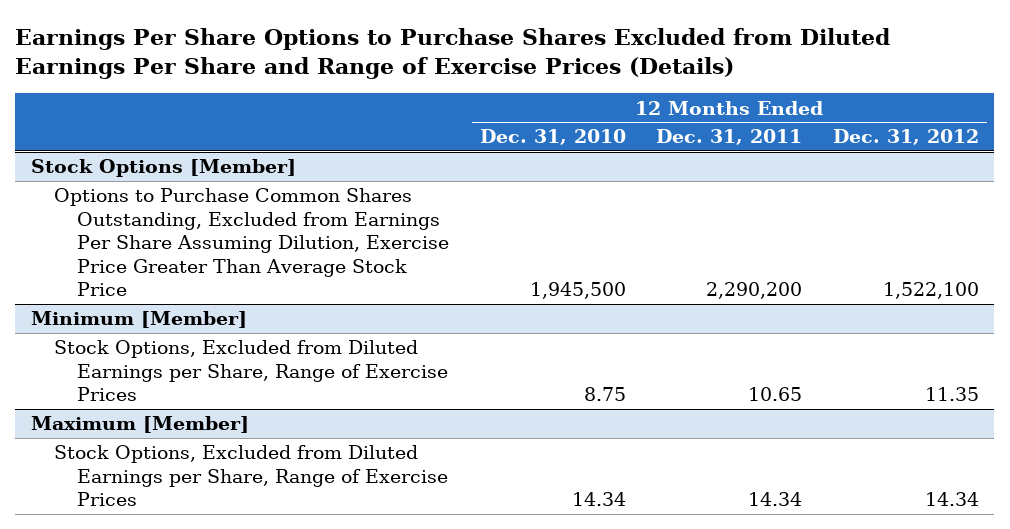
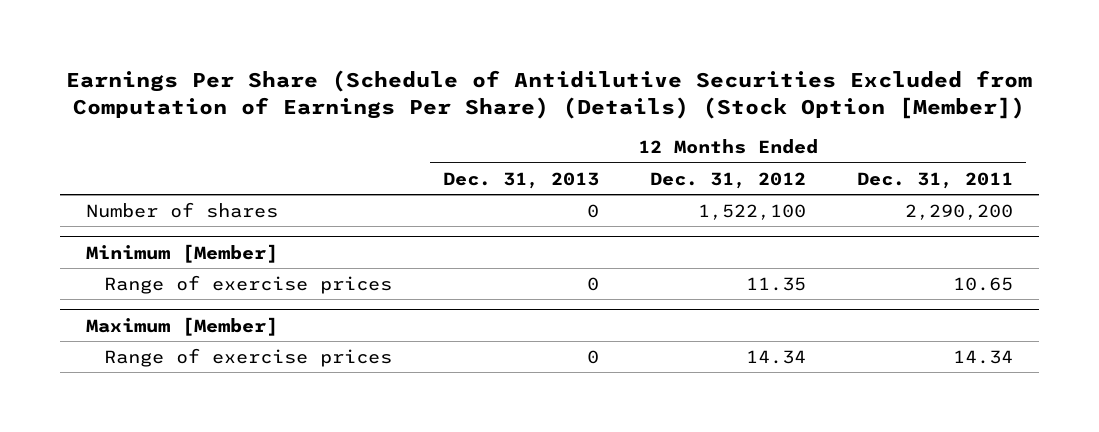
- Earnings Per Share Options to Purchase Shares Excluded from Diluted Earnings Per Share and Range of Exercise Prices (Details)
+ Earnings Per Share (Schedule of Antidilutive Securities Excluded from Computation of Earnings Per Share) (Details) (Stock Option [Member])
- | 12 Months Ended Dec. 31, 2010 | 12 Months Ended Dec. 31, 2011 | 12 Months Ended Dec. 31, 2012
+ | 12 Months Ended Dec. 31, 2013 | 12 Months Ended Dec. 31, 2012 | 12 Months Ended Dec. 31, 2011
- Stock Options [Member]
- Options to Purchase Common Shares Outstanding, Excluded from Earnings Per Share Assuming Dilution, Exercise Price Greater Than Average Stock Price | 1,945,500 | 2,290,200 | 1,522,100
+ Number of shares | 0 | 1,522,100 | 2,290,200
@ Minimum [Member]
- Stock Options, Excluded from Diluted Earnings per Share, Range of Exercise Prices | 8.75 | 10.65 | 11.35
+ Range of exercise prices | 0 | 11.35 | 10.65
@ Maximum [Member]
- Stock Options, Excluded from Diluted Earnings per Share, Range of Exercise Prices | 14.34 | 14.34 | 14.34
+ Range of exercise prices | 0 | 14.34 | 14.34

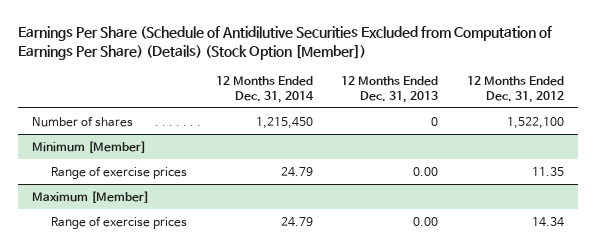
- | 12 Months Ended Dec. 31, 2013 | 12 Months Ended Dec. 31, 2012 | 12 Months Ended Dec. 31, 2011
+ | 12 Months Ended Dec. 31, 2014 | 12 Months Ended Dec. 31, 2013 | 12 Months Ended Dec. 31, 2012
@ Minimum [Member]
- Range of exercise prices | 0 | 11.35 | 10.65
+ Range of exercise prices | 24.79 | 0.00 | 11.35
@ Maximum [Member]
- Range of exercise prices | 0 | 14.34 | 14.34
+ Range of exercise prices | 24.79 | 0.00 | 14.34

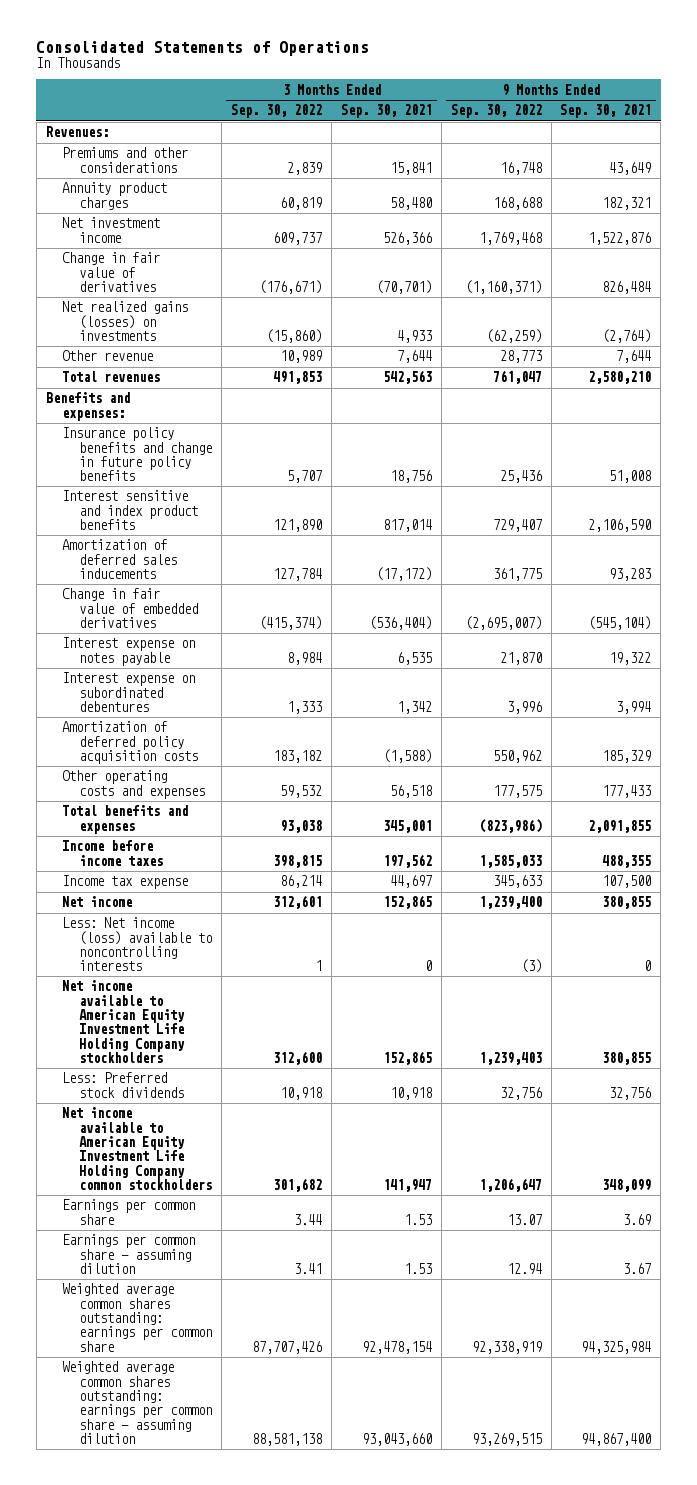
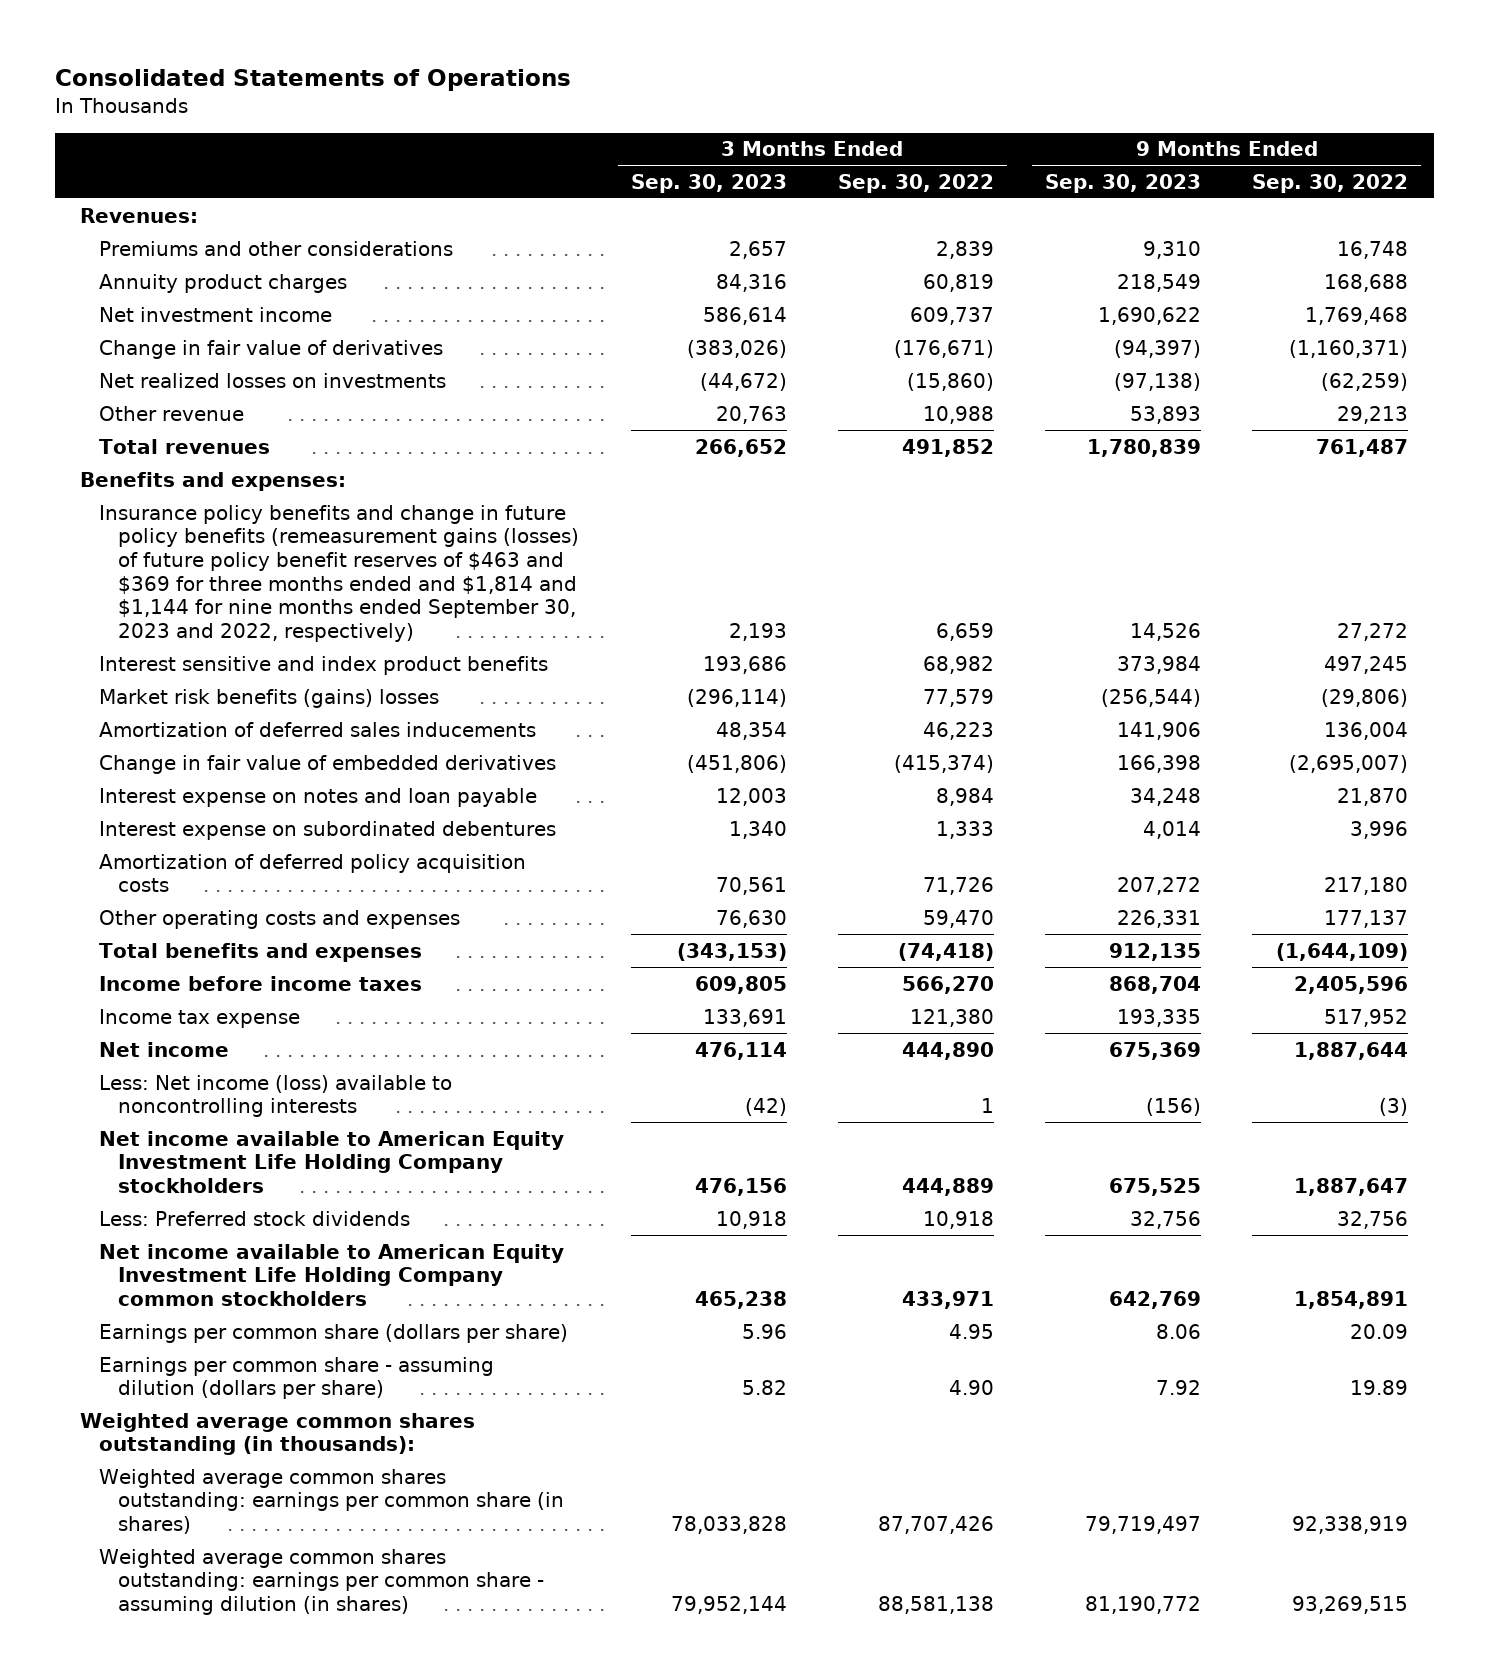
- | 3 Months Ended Sep. 30, 2022 | 3 Months Ended Sep. 30, 2021 | 9 Months Ended Sep. 30, 2022 | 9 Months Ended Sep. 30, 2021
+ | 3 Months Ended Sep. 30, 2023 | 3 Months Ended Sep. 30, 2022 | 9 Months Ended Sep. 30, 2023 | 9 Months Ended Sep. 30, 2022
- Net realized gains (losses) on investments | (15,860) | 4,933 | (62,259) | (2,764)
- Other revenue | 10,989 | 7,644 | 28,773 | 7,644
- Total revenues | 491,853 | 542,563 | 761,047 | 2,580,210
+ Net realized losses on investments | (44,672) | (15,860) | (97,138) | (62,259)
+ Other revenue | 20,763 | 10,988 | 53,893 | 29,213
+ Total revenues | 266,652 | 491,852 | 1,780,839 | 761,487
- Insurance policy benefits and change in future policy benefits | 5,707 | 18,756 | 25,436 | 51,008
- Interest sensitive and index product benefits | 121,890 | 817,014 | 729,407 | 2,106,590
- Amortization of deferred sales inducements | 127,784 | (17,172) | 361,775 | 93,283
+ Insurance policy benefits and change in future policy benefits (remeasurement gains (losses) of future policy benefit reserves of $463 and $369 for three months ended and $1,814 and $1,144 for nine months ended September 30, 2023 and 2022, respectively) | 2,193 | 6,659 | 14,526 | 27,272
+ Interest sensitive and index product benefits | 193,686 | 68,982 | 373,984 | 497,245
+ Market risk benefits (gains) losses | (296,114) | 77,579 | (256,544) | (29,806)
+ Amortization of deferred sales inducements | 48,354 | 46,223 | 141,906 | 136,004
- Interest expense on notes payable | 8,984 | 6,535 | 21,870 | 19,322
+ Interest expense on notes and loan payable | 12,003 | 8,984 | 34,248 | 21,870
- Amortization of deferred policy acquisition costs | 183,182 | (1,588) | 550,962 | 185,329
- Other operating costs and expenses | 59,532 | 56,518 | 177,575 | 177,433
- Total benefits and expenses | 93,038 | 345,001 | (823,986) | 2,091,855
- Income before income taxes | 398,815 | 197,562 | 1,585,033 | 488,355
- Income tax expense | 86,214 | 44,697 | 345,633 | 107,500
- Net income | 312,601 | 152,865 | 1,239,400 | 380,855
+ Amortization of deferred policy acquisition costs | 70,561 | 71,726 | 207,272 | 217,180
+ Other operating costs and expenses | 76,630 | 59,470 | 226,331 | 177,137
+ Total benefits and expenses | (343,153) | (74,418) | 912,135 | (1,644,109)
+ Income before income taxes | 609,805 | 566,270 | 868,704 | 2,405,596
+ Income tax expense | 133,691 | 121,380 | 193,335 | 517,952
+ Net income | 476,114 | 444,890 | 675,369 | 1,887,644
- Net income available to American Equity Investment Life Holding Company stockholders | 312,600 | 152,865 | 1,239,403 | 380,855
+ Net income available to American Equity Investment Life Holding Company stockholders | 476,156 | 444,889 | 675,525 | 1,887,647
- Net income available to American Equity Investment Life Holding Company common stockholders | 301,682 | 141,947 | 1,206,647 | 348,099
- Earnings per common share | 3.44 | 1.53 | 13.07 | 3.69
- Earnings per common share - assuming dilution | 3.41 | 1.53 | 12.94 | 3.67
- Weighted average common shares outstanding: earnings per common share | 87,707,426 | 92,478,154 | 92,338,919 | 94,325,984
- Weighted average common shares outstanding: earnings per common share - assuming dilution | 88,581,138 | 93,043,660 | 93,269,515 | 94,867,400
+ Net income available to American Equity Investment Life Holding Company common stockholders | 465,238 | 433,971 | 642,769 | 1,854,891
+ Earnings per common share (dollars per share) | 5.96 | 4.95 | 8.06 | 20.09
+ Earnings per common share - assuming dilution (dollars per share) | 5.82 | 4.90 | 7.92 | 19.89
+ Weighted average common shares outstanding (in thousands):
+ Weighted average common shares outstanding: earnings per common share (in shares) | 78,033,828 | 87,707,426 | 79,719,497 | 92,338,919
+ Weighted average common shares outstanding: earnings per common share - assuming dilution (in shares) | 79,952,144 | 88,581,138 | 81,190,772 | 93,269,515

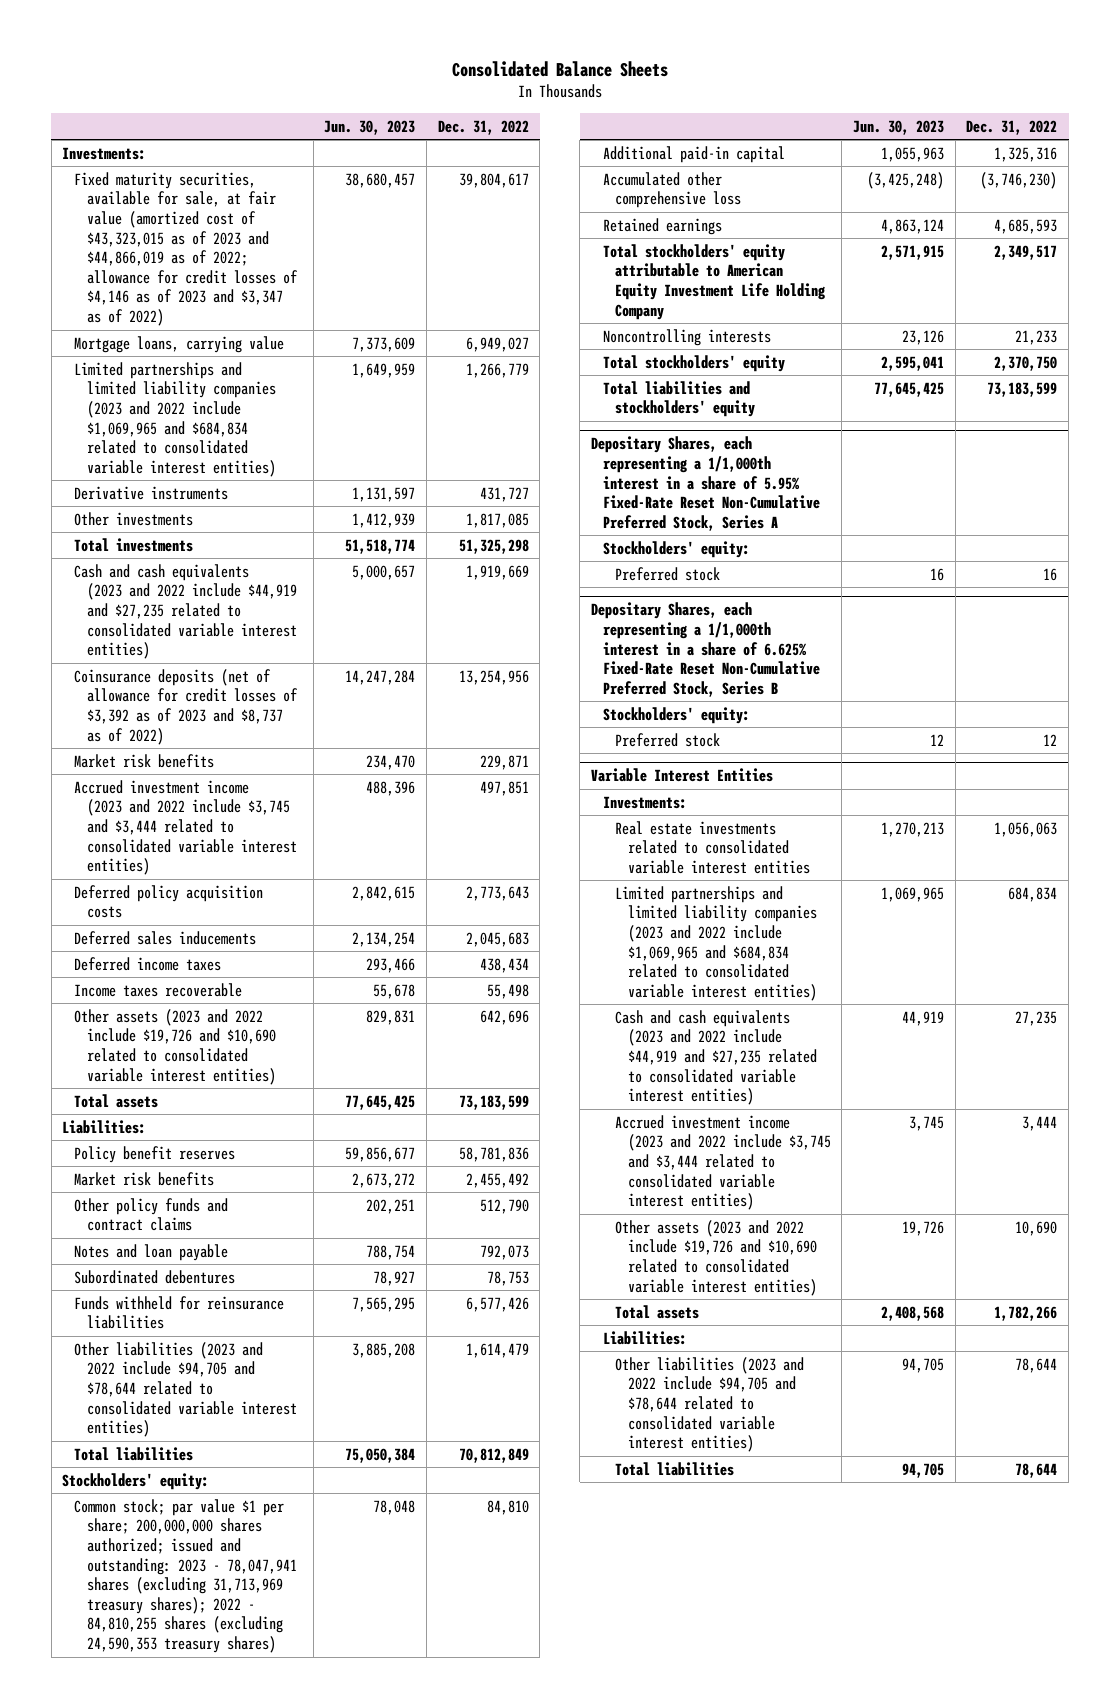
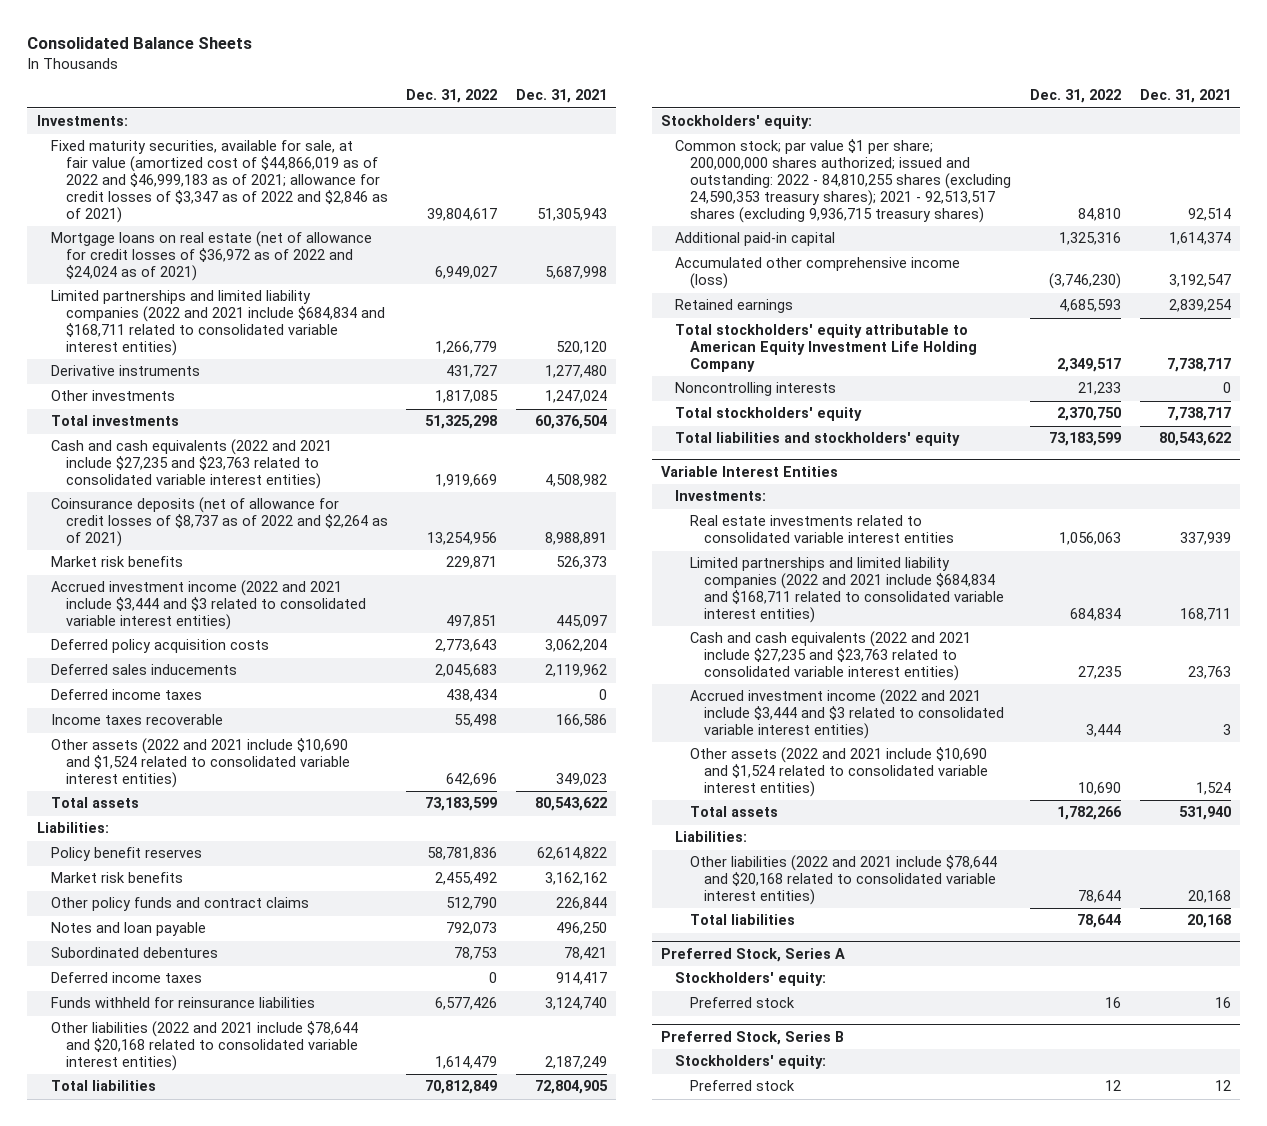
- | Jun. 30, 2023 | Dec. 31, 2022
+ | Dec. 31, 2022 | Dec. 31, 2021
- Fixed maturity securities, available for sale, at fair value (amortized cost of $43,323,015 as of 2023 and $44,866,019 as of 2022; allowance for credit losses of $4,146 as of 2023 and $3,347 as of 2022) | 38,680,457 | 39,804,617
- Mortgage loans, carrying value | 7,373,609 | 6,949,027
- Limited partnerships and limited liability companies (2023 and 2022 include $1,069,965 and $684,834 related to consolidated variable interest entities) | 1,649,959 | 1,266,779
+ Fixed maturity securities, available for sale, at fair value (amortized cost of $44,866,019 as of 2022 and $46,999,183 as of 2021; allowance for credit losses of $3,347 as of 2022 and $2,846 as of 2021) | 39,804,617 | 51,305,943
+ Mortgage loans on real estate (net of allowance for credit losses of $36,972 as of 2022 and $24,024 as of 2021) | 6,949,027 | 5,687,998
+ Limited partnerships and limited liability companies (2022 and 2021 include $684,834 and $168,711 related to consolidated variable interest entities) | 1,266,779 | 520,120
- Cash and cash equivalents (2023 and 2022 include $44,919 and $27,235 related to consolidated variable interest entities) | 5,000,657 | 1,919,669
- Coinsurance deposits (net of allowance for credit losses of $3,392 as of 2023 and $8,737 as of 2022) | 14,247,284 | 13,254,956
+ Cash and cash equivalents (2022 and 2021 include $27,235 and $23,763 related to consolidated variable interest entities) | 1,919,669 | 4,508,982
+ Coinsurance deposits (net of allowance for credit losses of $8,737 as of 2022 and $2,264 as of 2021) | 13,254,956 | 8,988,891
- Accrued investment income (2023 and 2022 include $3,745 and $3,444 related to consolidated variable interest entities) | 488,396 | 497,851
+ Accrued investment income (2022 and 2021 include $3,444 and $3 related to consolidated variable interest entities) | 497,851 | 445,097
- Other assets (2023 and 2022 include $19,726 and $10,690 related to consolidated variable interest entities) | 829,831 | 642,696
+ Other assets (2022 and 2021 include $10,690 and $1,524 related to consolidated variable interest entities) | 642,696 | 349,023
+ Deferred income taxes | 0 | 914,417
- Other liabilities (2023 and 2022 include $94,705 and $78,644 related to consolidated variable interest entities) | 3,885,208 | 1,614,479
+ Other liabilities (2022 and 2021 include $78,644 and $20,168 related to consolidated variable interest entities) | 1,614,479 | 2,187,249
- Common stock; par value $1 per share; 200,000,000 shares authorized; issued and outstanding: 2023 - 78,047,941 shares (excluding 31,713,969 treasury shares); 2022 - 84,810,255 shares (excluding 24,590,353 treasury shares) | 78,048 | 84,810
+ Common stock; par value $1 per share; 200,000,000 shares authorized; issued and outstanding: 2022 - 84,810,255 shares (excluding 24,590,353 treasury shares); 2021 - 92,513,517 shares (excluding 9,936,715 treasury shares) | 84,810 | 92,514
- Accumulated other comprehensive loss | (3,425,248) | (3,746,230)
+ Accumulated other comprehensive income (loss) | (3,746,230) | 3,192,547
- Depositary Shares, each representing a 1/1,000th interest in a share of 5.95% Fixed-Rate Reset Non-Cumulative Preferred Stock, Series A
- Stockholders' equity:
- Preferred stock | 16 | 16
- Depositary Shares, each representing a 1/1,000th interest in a share of 6.625% Fixed-Rate Reset Non-Cumulative Preferred Stock, Series B
- Stockholders' equity:
- Preferred stock | 12 | 12
@ Variable Interest Entities
- Limited partnerships and limited liability companies (2023 and 2022 include $1,069,965 and $684,834 related to consolidated variable interest entities) | 1,069,965 | 684,834
- Cash and cash equivalents (2023 and 2022 include $44,919 and $27,235 related to consolidated variable interest entities) | 44,919 | 27,235
- Accrued investment income (2023 and 2022 include $3,745 and $3,444 related to consolidated variable interest entities) | 3,745 | 3,444
- Other assets (2023 and 2022 include $19,726 and $10,690 related to consolidated variable interest entities) | 19,726 | 10,690
+ Limited partnerships and limited liability companies (2022 and 2021 include $684,834 and $168,711 related to consolidated variable interest entities) | 684,834 | 168,711
+ Cash and cash equivalents (2022 and 2021 include $27,235 and $23,763 related to consolidated variable interest entities) | 27,235 | 23,763
+ Accrued investment income (2022 and 2021 include $3,444 and $3 related to consolidated variable interest entities) | 3,444 | 3
+ Other assets (2022 and 2021 include $10,690 and $1,524 related to consolidated variable interest entities) | 10,690 | 1,524
- Other liabilities (2023 and 2022 include $94,705 and $78,644 related to consolidated variable interest entities) | 94,705 | 78,644
+ Other liabilities (2022 and 2021 include $78,644 and $20,168 related to consolidated variable interest entities) | 78,644 | 20,168
+ Preferred Stock, Series A
+ Stockholders' equity:
+ Preferred stock | 16 | 16
+ Preferred Stock, Series B
+ Stockholders' equity:
+ Preferred stock | 12 | 12

